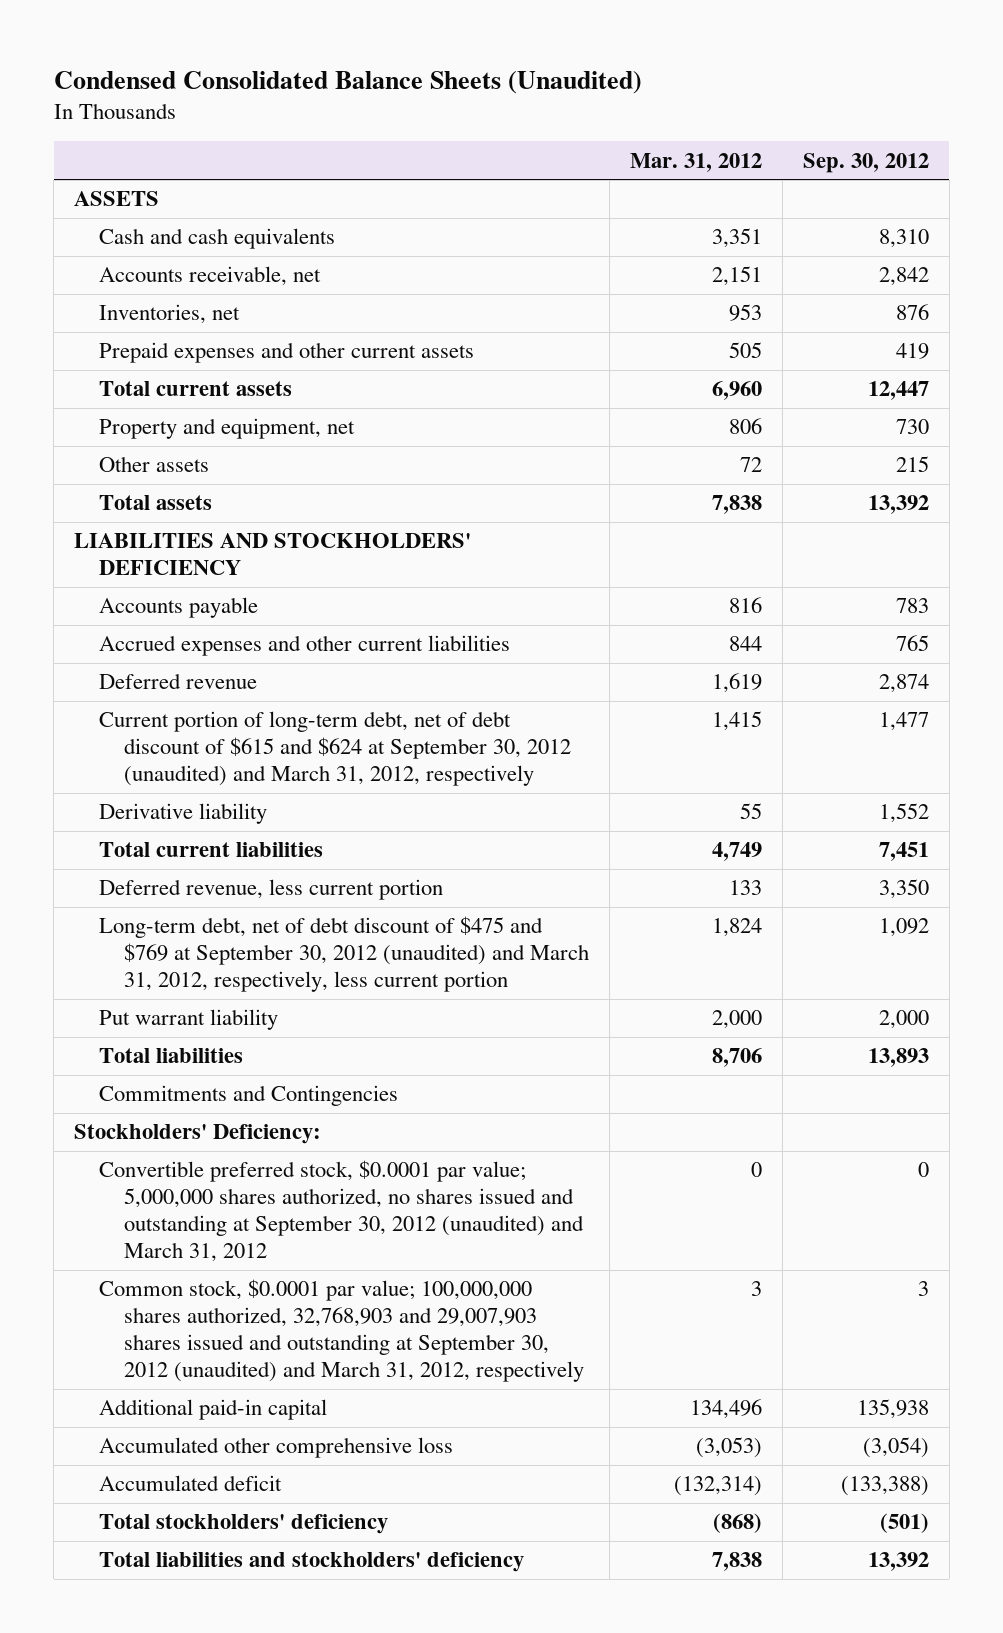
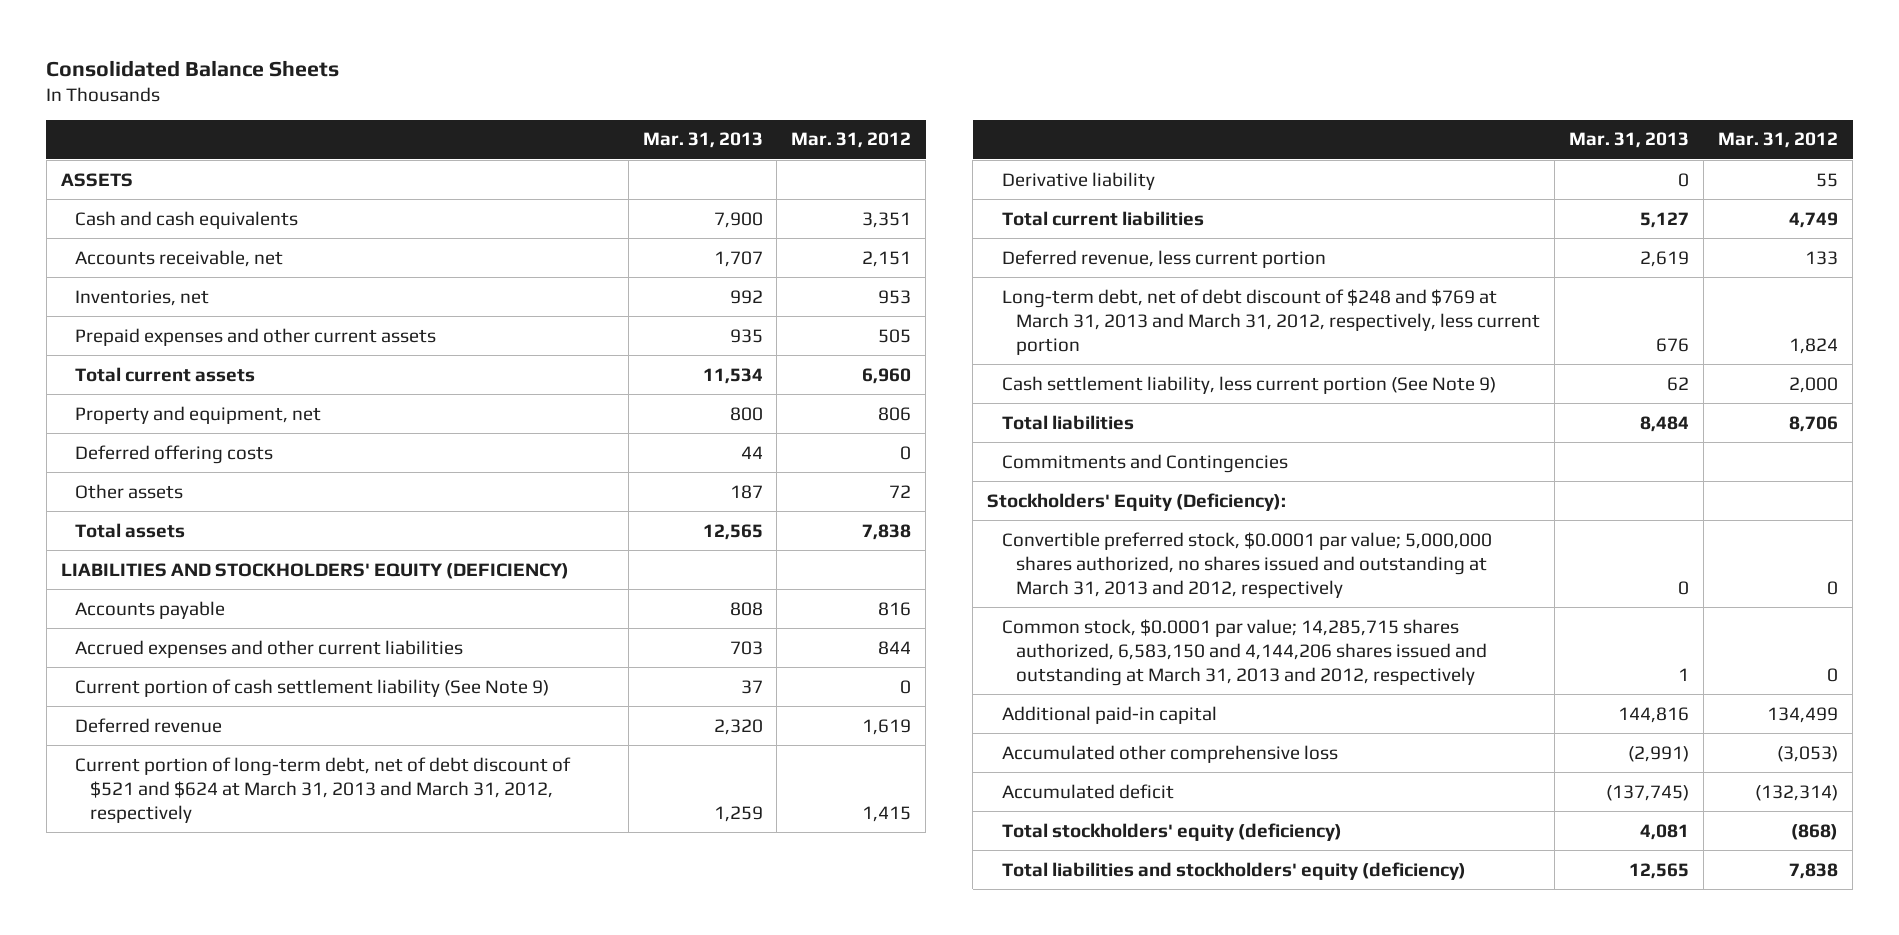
- Condensed Consolidated Balance Sheets (Unaudited)
+ Consolidated Balance Sheets
- | Mar. 31, 2012 | Sep. 30, 2012
+ | Mar. 31, 2013 | Mar. 31, 2012
+ Deferred offering costs | 44 | 0
- LIABILITIES AND STOCKHOLDERS' DEFICIENCY
+ LIABILITIES AND STOCKHOLDERS' EQUITY (DEFICIENCY)
+ Current portion of cash settlement liability (See Note 9) | 37 | 0
- Current portion of long-term debt, net of debt discount of $615 and $624 at September 30, 2012 (unaudited) and March 31, 2012, respectively | 1,415 | 1,477
+ Current portion of long-term debt, net of debt discount of $521 and $624 at March 31, 2013 and March 31, 2012, respectively | 1,259 | 1,415
- Long-term debt, net of debt discount of $475 and $769 at September 30, 2012 (unaudited) and March 31, 2012, respectively, less current portion | 1,824 | 1,092
- Put warrant liability | 2,000 | 2,000
+ Long-term debt, net of debt discount of $248 and $769 at March 31, 2013 and March 31, 2012, respectively, less current portion | 676 | 1,824
+ Cash settlement liability, less current portion (See Note 9) | 62 | 2,000
- Stockholders' Deficiency:
- Convertible preferred stock, $0.0001 par value; 5,000,000 shares authorized, no shares issued and outstanding at September 30, 2012 (unaudited) and March 31, 2012 | 0 | 0
- Common stock, $0.0001 par value; 100,000,000 shares authorized, 32,768,903 and 29,007,903 shares issued and outstanding at September 30, 2012 (unaudited) and March 31, 2012, respectively | 3 | 3
- Additional paid-in capital | 134,496 | 135,938
+ Stockholders' Equity (Deficiency):
+ Convertible preferred stock, $0.0001 par value; 5,000,000 shares authorized, no shares issued and outstanding at March 31, 2013 and 2012, respectively | 0 | 0
+ Common stock, $0.0001 par value; 14,285,715 shares authorized, 6,583,150 and 4,144,206 shares issued and outstanding at March 31, 2013 and 2012, respectively | 1 | 0
+ Additional paid-in capital | 144,816 | 134,499
- Total stockholders' deficiency | (868) | (501)
- Total liabilities and stockholders' deficiency | 7,838 | 13,392
+ Total stockholders' equity (deficiency) | 4,081 | (868)
+ Total liabilities and stockholders' equity (deficiency) | 12,565 | 7,838

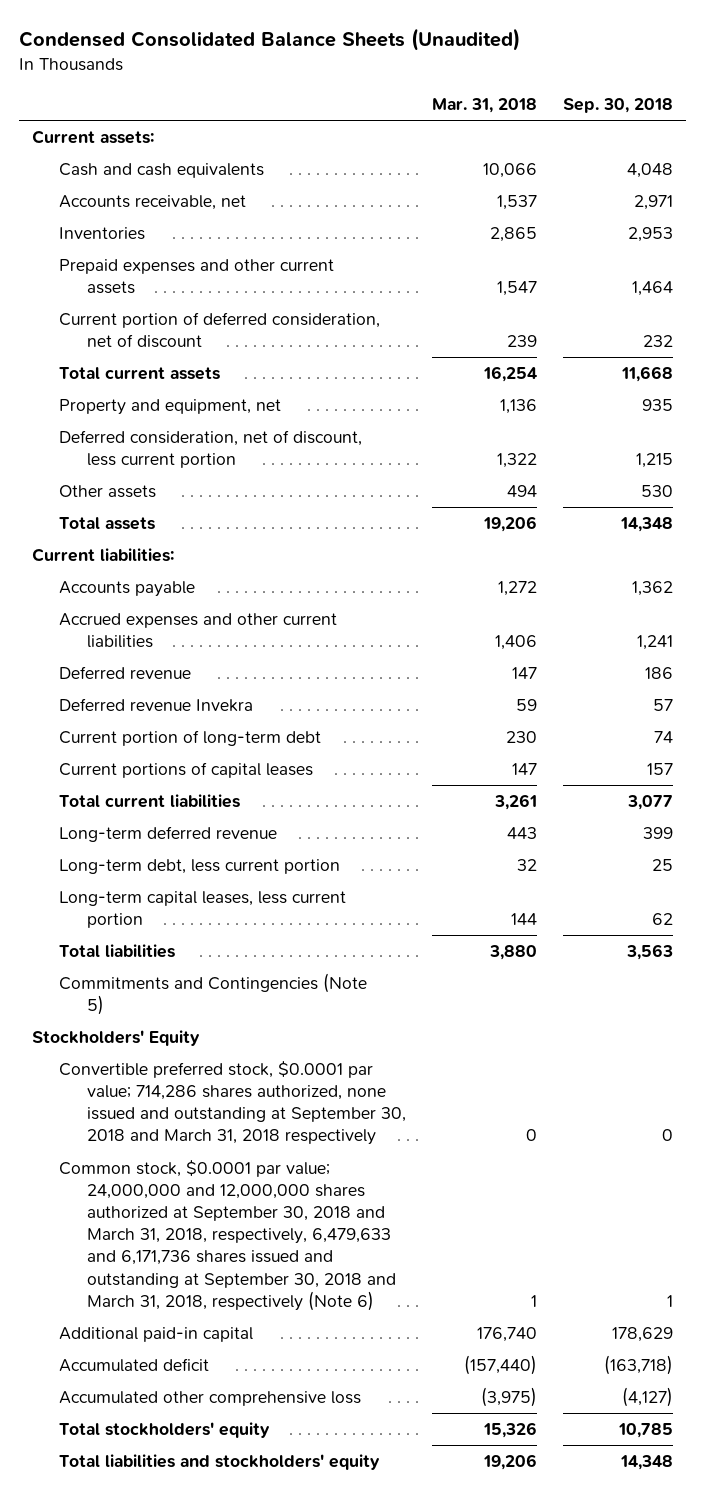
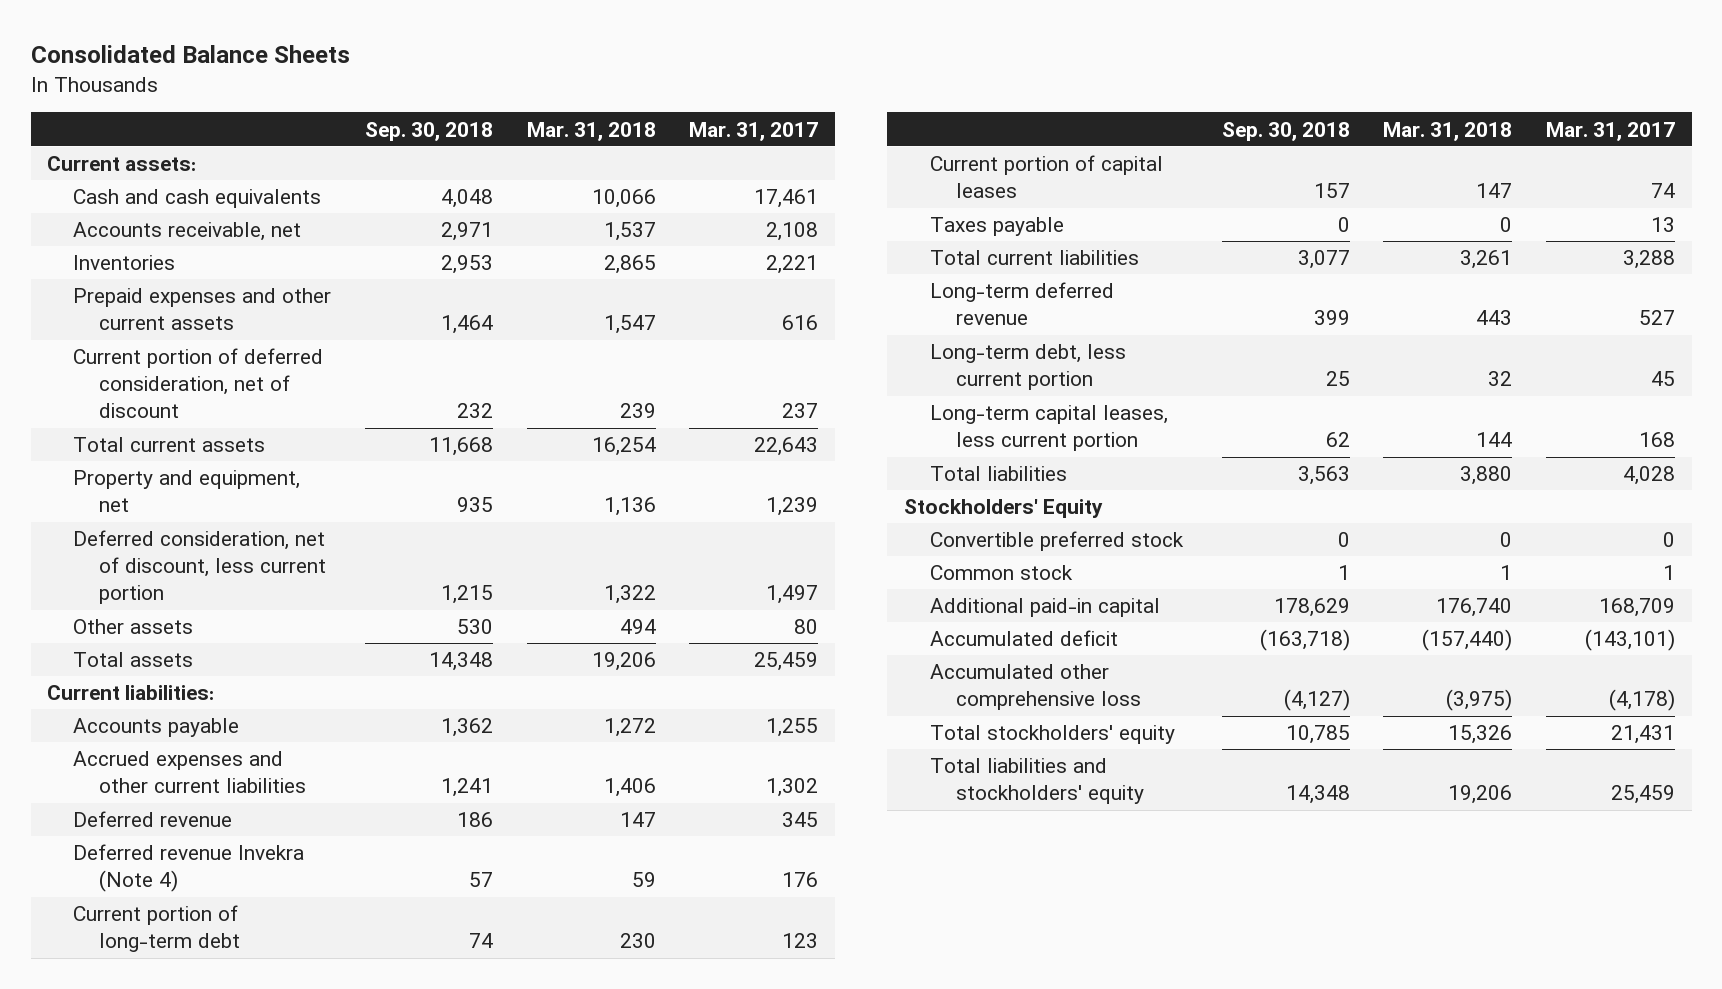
- Condensed Consolidated Balance Sheets (Unaudited)
+ Consolidated Balance Sheets
- | Mar. 31, 2018 | Sep. 30, 2018
+ | Sep. 30, 2018 | Mar. 31, 2018 | Mar. 31, 2017
- Deferred revenue Invekra | 59 | 57
+ Deferred revenue Invekra (Note 4) | 57 | 59 | 176
- Current portions of capital leases | 147 | 157
+ Current portion of capital leases | 157 | 147 | 74
+ Taxes payable | 0 | 0 | 13
- Commitments and Contingencies (Note 5)
- Convertible preferred stock, $0.0001 par value; 714,286 shares authorized, none issued and outstanding at September 30, 2018 and March 31, 2018 respectively | 0 | 0
- Common stock, $0.0001 par value; 24,000,000 and 12,000,000 shares authorized at September 30, 2018 and March 31, 2018, respectively, 6,479,633 and 6,171,736 shares issued and outstanding at September 30, 2018 and March 31, 2018, respectively (Note 6) | 1 | 1
+ Convertible preferred stock | 0 | 0 | 0
+ Common stock | 1 | 1 | 1

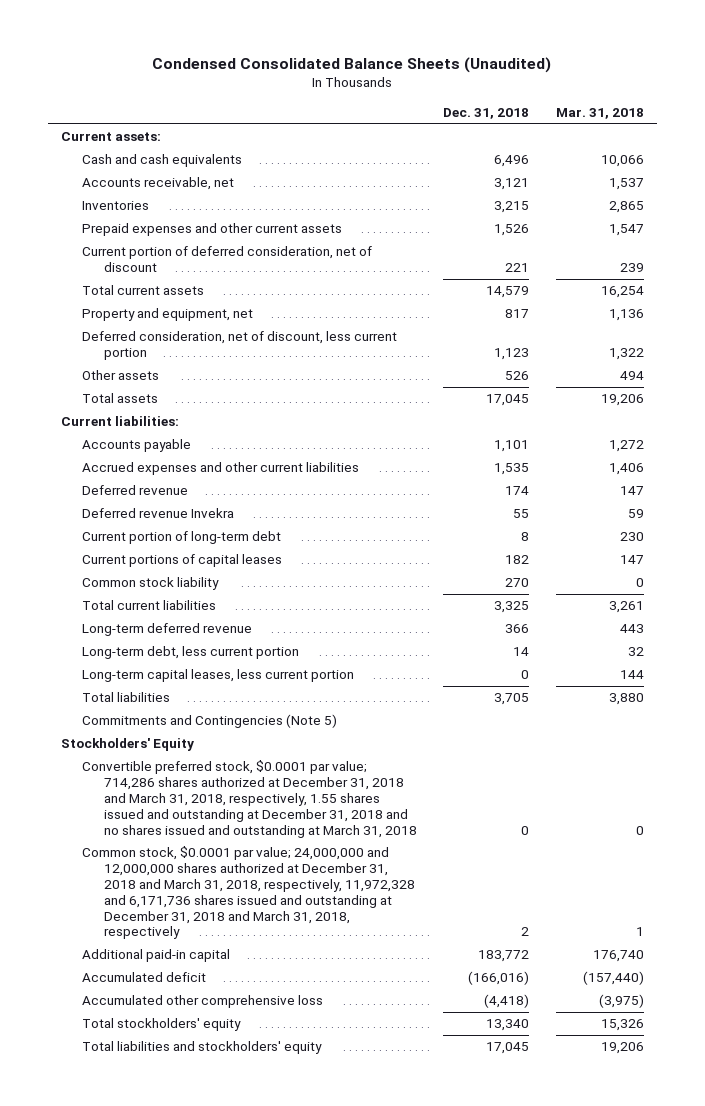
- Consolidated Balance Sheets
+ Condensed Consolidated Balance Sheets (Unaudited)
- | Sep. 30, 2018 | Mar. 31, 2018 | Mar. 31, 2017
+ | Dec. 31, 2018 | Mar. 31, 2018
- Deferred revenue Invekra (Note 4) | 57 | 59 | 176
+ Deferred revenue Invekra | 55 | 59
- Current portion of capital leases | 157 | 147 | 74
- Taxes payable | 0 | 0 | 13
+ Current portions of capital leases | 182 | 147
+ Common stock liability | 270 | 0
+ Commitments and Contingencies (Note 5)
- Convertible preferred stock | 0 | 0 | 0
- Common stock | 1 | 1 | 1
+ Convertible preferred stock, $0.0001 par value; 714,286 shares authorized at December 31, 2018 and March 31, 2018, respectively, 1.55 shares issued and outstanding at December 31, 2018 and no shares issued and outstanding at March 31, 2018 | 0 | 0
+ Common stock, $0.0001 par value; 24,000,000 and 12,000,000 shares authorized at December 31, 2018 and March 31, 2018, respectively, 11,972,328 and 6,171,736 shares issued and outstanding at December 31, 2018 and March 31, 2018, respectively | 2 | 1

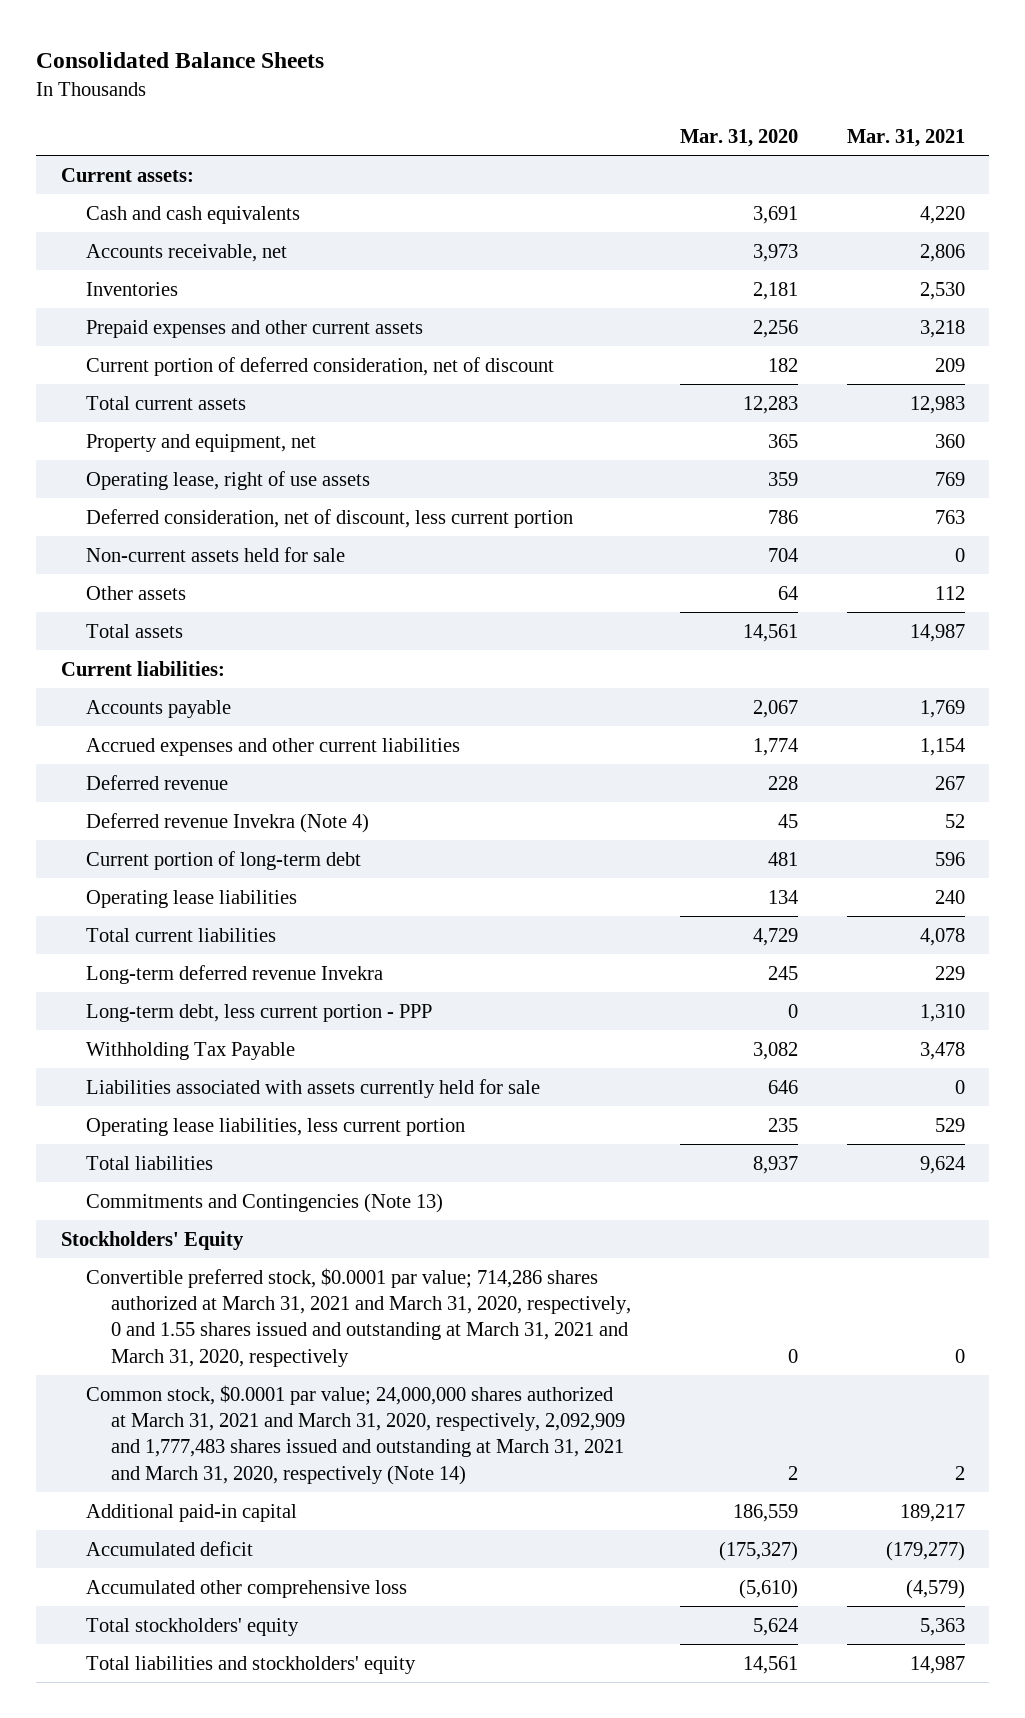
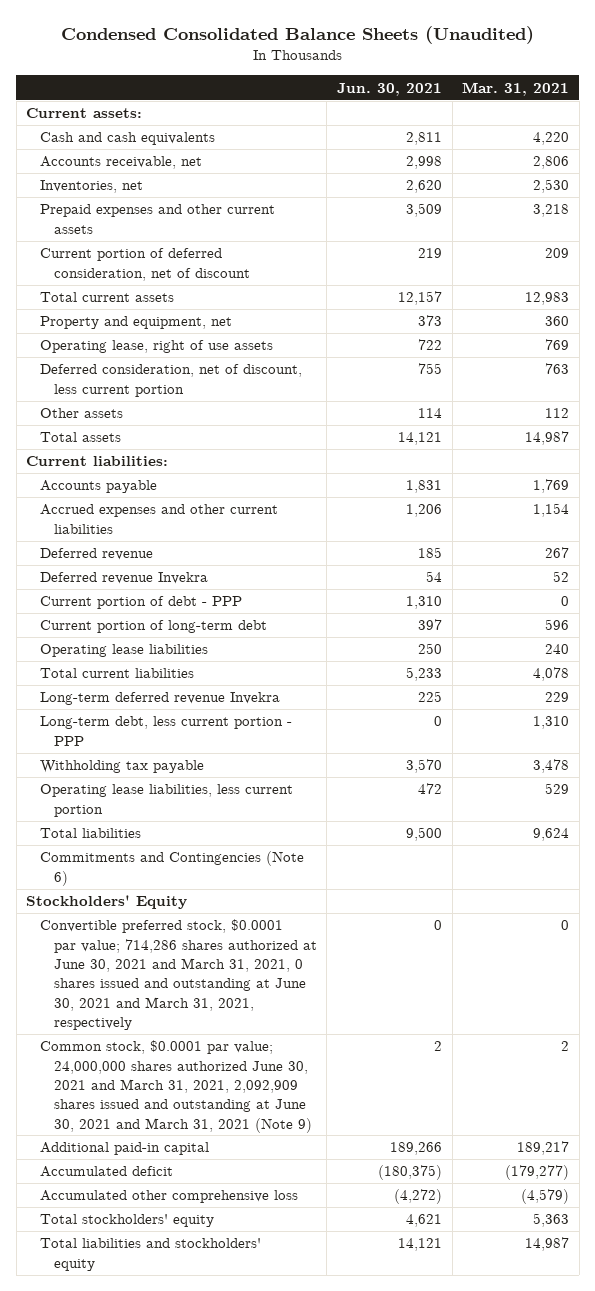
- Consolidated Balance Sheets
+ Condensed Consolidated Balance Sheets (Unaudited)
- | Mar. 31, 2020 | Mar. 31, 2021
+ | Jun. 30, 2021 | Mar. 31, 2021
- Inventories | 2,181 | 2,530
+ Inventories, net | 2,620 | 2,530
- Non-current assets held for sale | 704 | 0
- Deferred revenue Invekra (Note 4) | 45 | 52
+ Deferred revenue Invekra | 54 | 52
+ Current portion of debt - PPP | 1,310 | 0
- Withholding Tax Payable | 3,082 | 3,478
- Liabilities associated with assets currently held for sale | 646 | 0
+ Withholding tax payable | 3,570 | 3,478
- Commitments and Contingencies (Note 13)
+ Commitments and Contingencies (Note 6)
- Convertible preferred stock, $0.0001 par value; 714,286 shares authorized at March 31, 2021 and March 31, 2020, respectively, 0 and 1.55 shares issued and outstanding at March 31, 2021 and March 31, 2020, respectively | 0 | 0
- Common stock, $0.0001 par value; 24,000,000 shares authorized at March 31, 2021 and March 31, 2020, respectively, 2,092,909 and 1,777,483 shares issued and outstanding at March 31, 2021 and March 31, 2020, respectively (Note 14) | 2 | 2
+ Convertible preferred stock, $0.0001 par value; 714,286 shares authorized at June 30, 2021 and March 31, 2021, 0 shares issued and outstanding at June 30, 2021 and March 31, 2021, respectively | 0 | 0
+ Common stock, $0.0001 par value; 24,000,000 shares authorized June 30, 2021 and March 31, 2021, 2,092,909 shares issued and outstanding at June 30, 2021 and March 31, 2021 (Note 9) | 2 | 2

